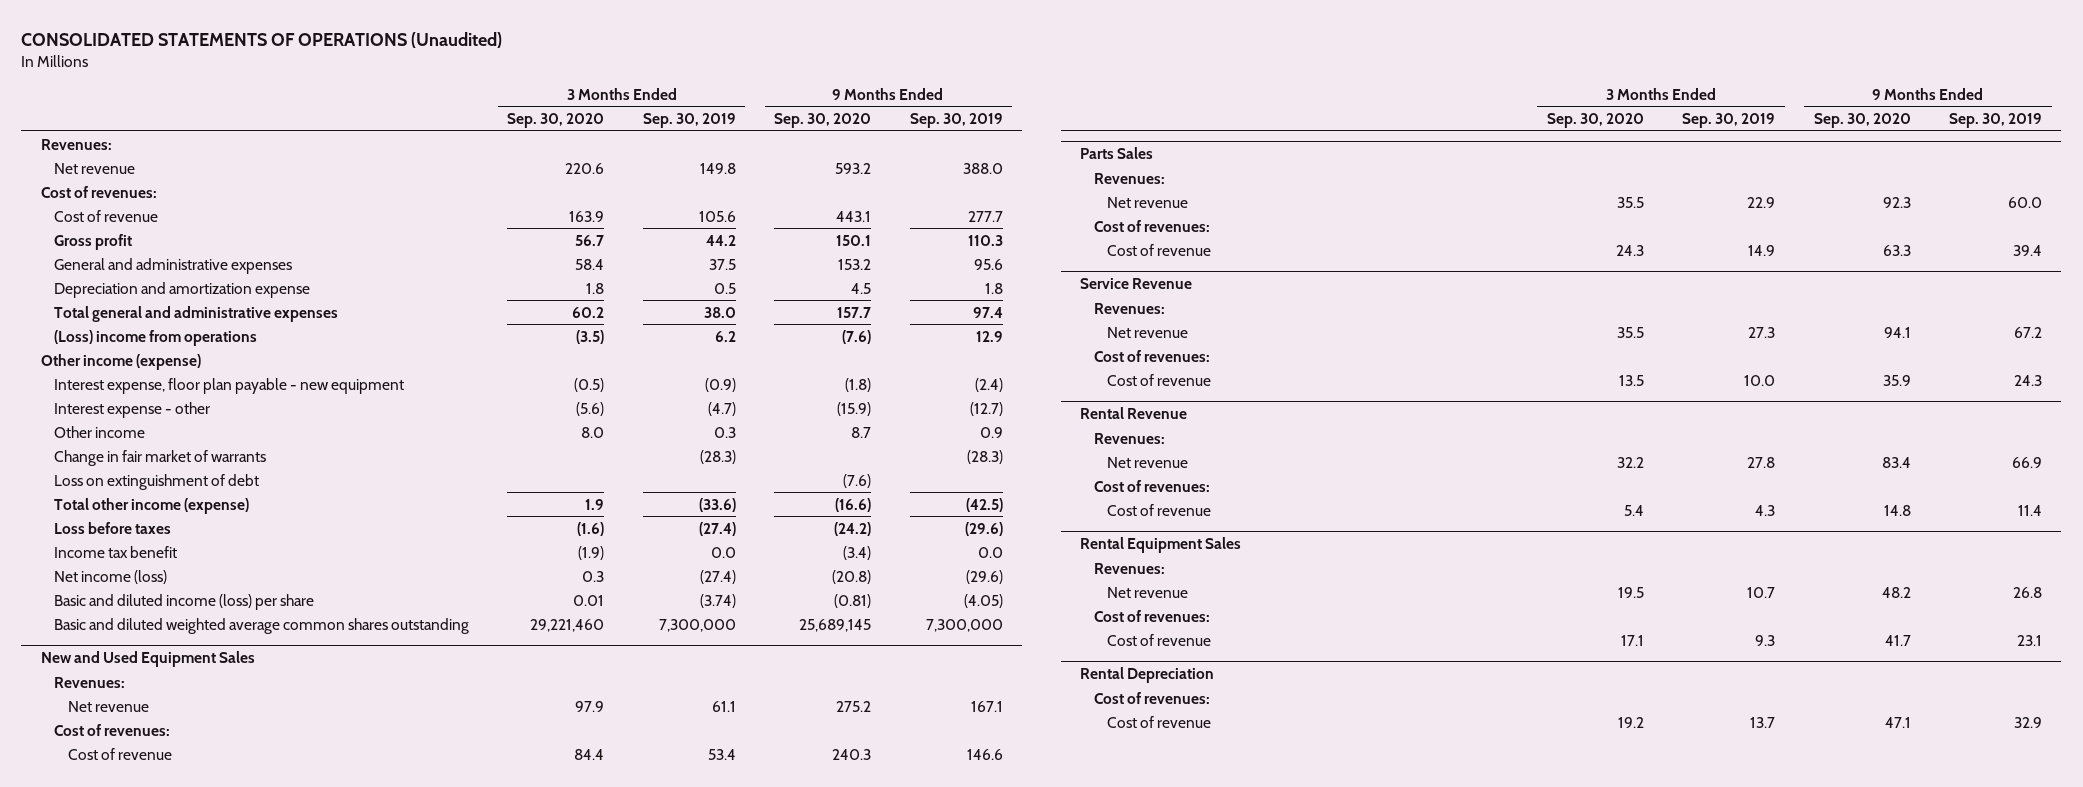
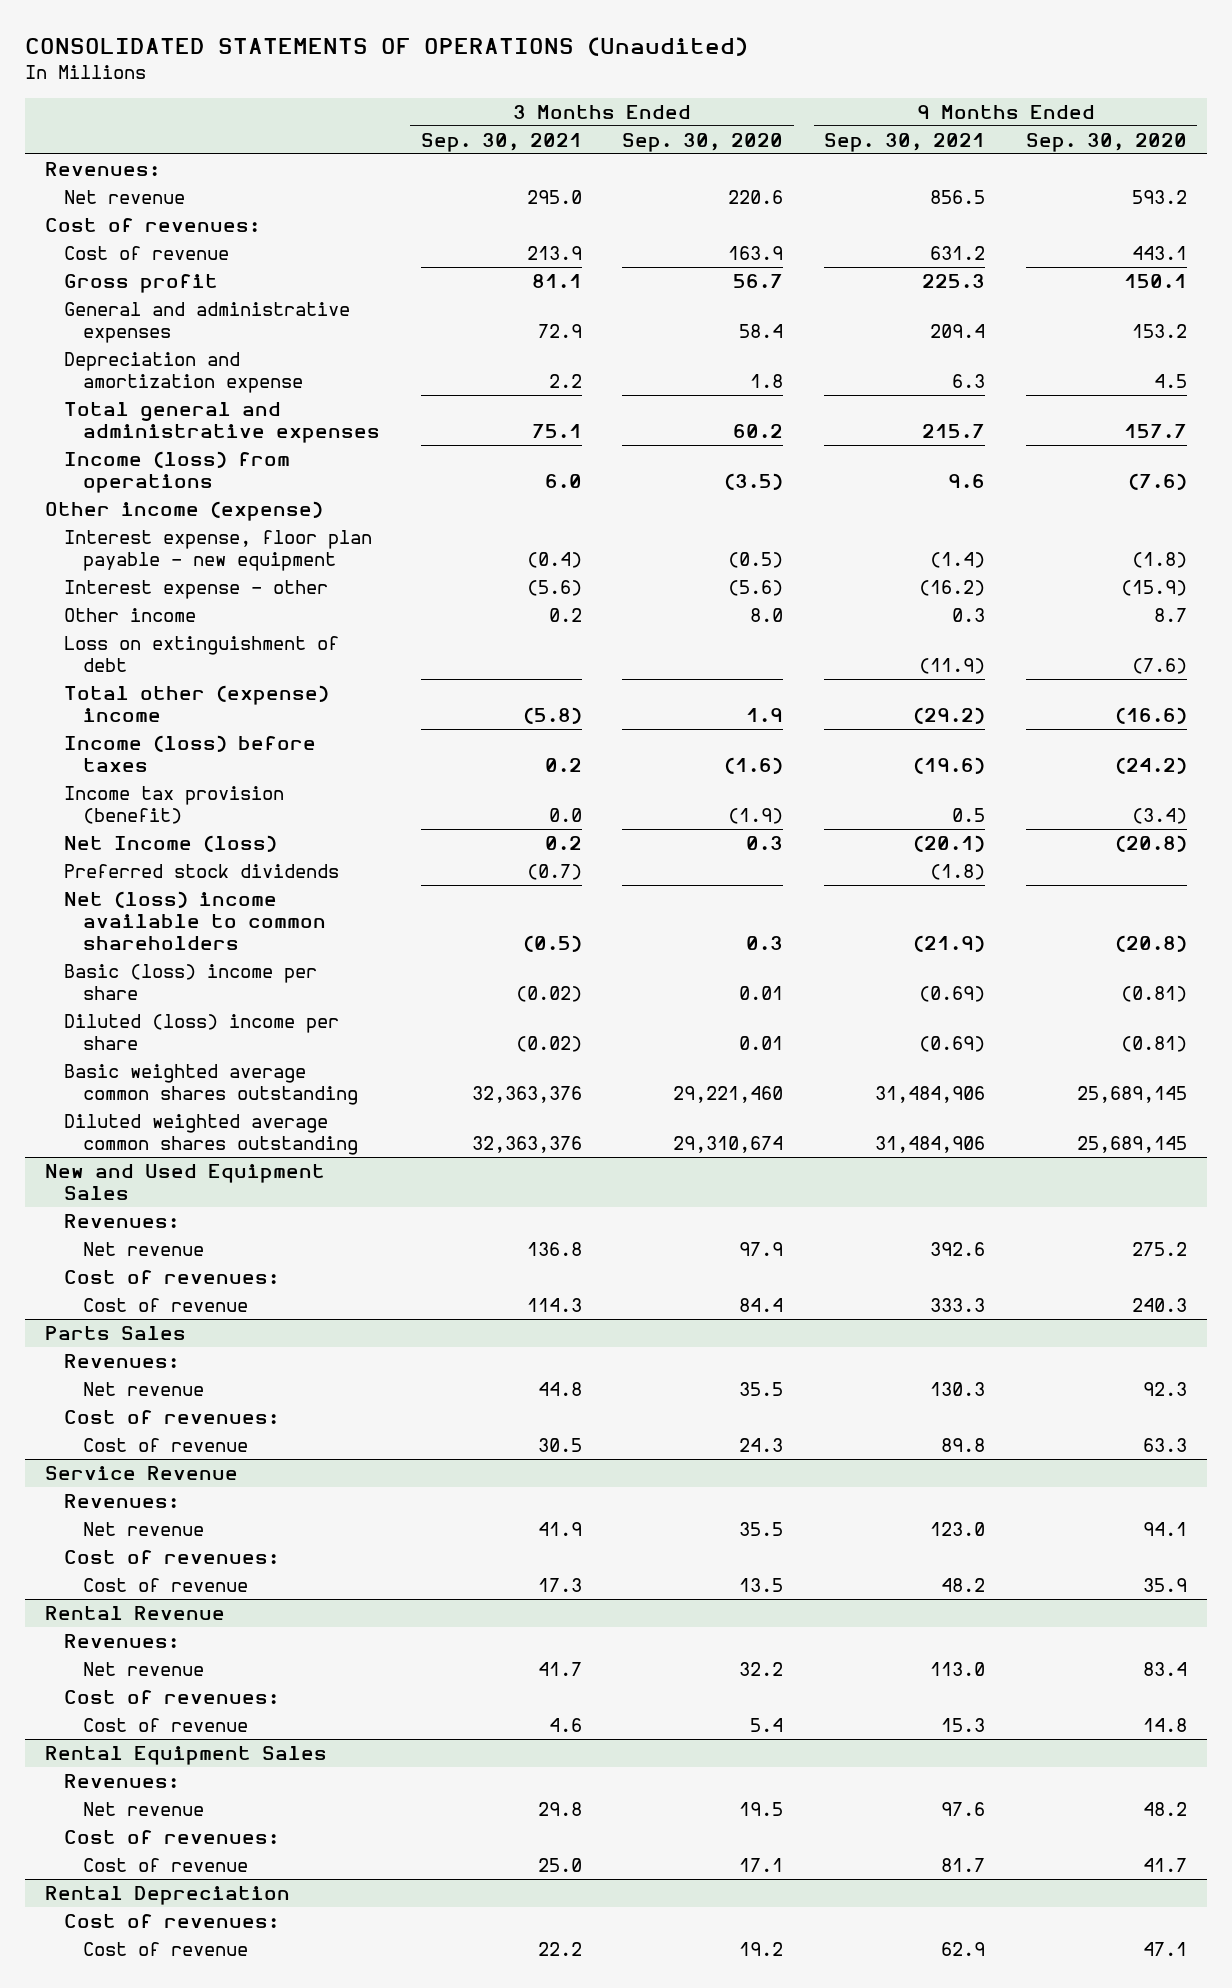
- | 3 Months Ended Sep. 30, 2020 | 3 Months Ended Sep. 30, 2019 | 9 Months Ended Sep. 30, 2020 | 9 Months Ended Sep. 30, 2019
+ | 3 Months Ended Sep. 30, 2021 | 3 Months Ended Sep. 30, 2020 | 9 Months Ended Sep. 30, 2021 | 9 Months Ended Sep. 30, 2020
- (Loss) income from operations | (3.5) | 6.2 | (7.6) | 12.9
+ Income (loss) from operations | 6.0 | (3.5) | 9.6 | (7.6)
- Change in fair market of warrants | | (28.3) | | (28.3)
- Total other income (expense) | 1.9 | (33.6) | (16.6) | (42.5)
- Loss before taxes | (1.6) | (27.4) | (24.2) | (29.6)
- Income tax benefit | (1.9) | 0.0 | (3.4) | 0.0
- Net income (loss) | 0.3 | (27.4) | (20.8) | (29.6)
- Basic and diluted income (loss) per share | 0.01 | (3.74) | (0.81) | (4.05)
- Basic and diluted weighted average common shares outstanding | 29,221,460 | 7,300,000 | 25,689,145 | 7,300,000
+ Total other (expense) income | (5.8) | 1.9 | (29.2) | (16.6)
+ Income (loss) before taxes | 0.2 | (1.6) | (19.6) | (24.2)
+ Income tax provision (benefit) | 0.0 | (1.9) | 0.5 | (3.4)
+ Net Income (loss) | 0.2 | 0.3 | (20.1) | (20.8)
+ Preferred stock dividends | (0.7) | | (1.8) |
+ Net (loss) income available to common shareholders | (0.5) | 0.3 | (21.9) | (20.8)
+ Basic (loss) income per share | (0.02) | 0.01 | (0.69) | (0.81)
+ Diluted (loss) income per share | (0.02) | 0.01 | (0.69) | (0.81)
+ Basic weighted average common shares outstanding | 32,363,376 | 29,221,460 | 31,484,906 | 25,689,145
+ Diluted weighted average common shares outstanding | 32,363,376 | 29,310,674 | 31,484,906 | 25,689,145

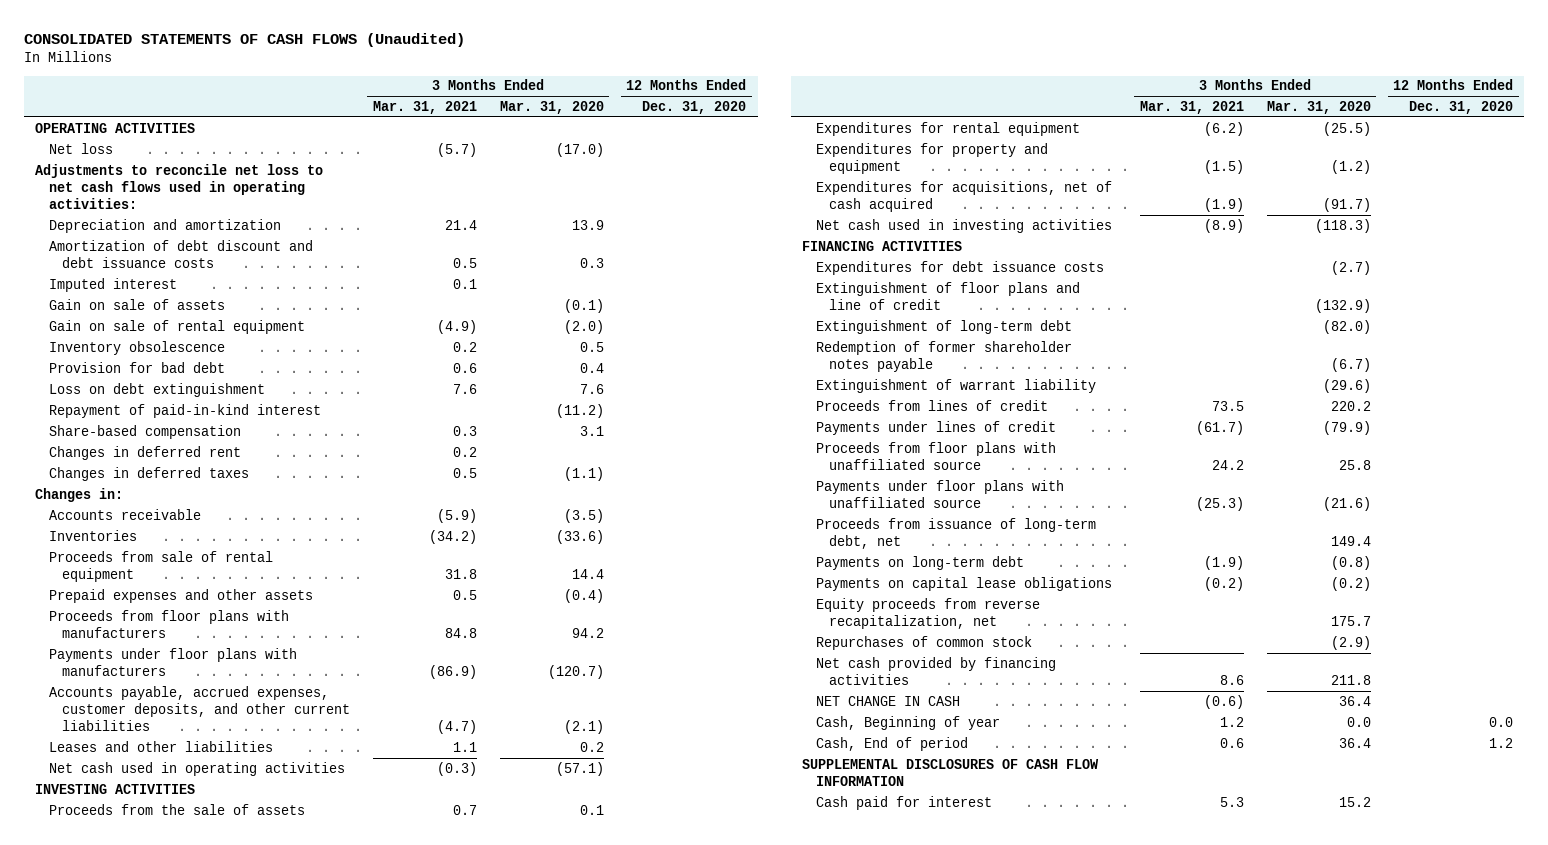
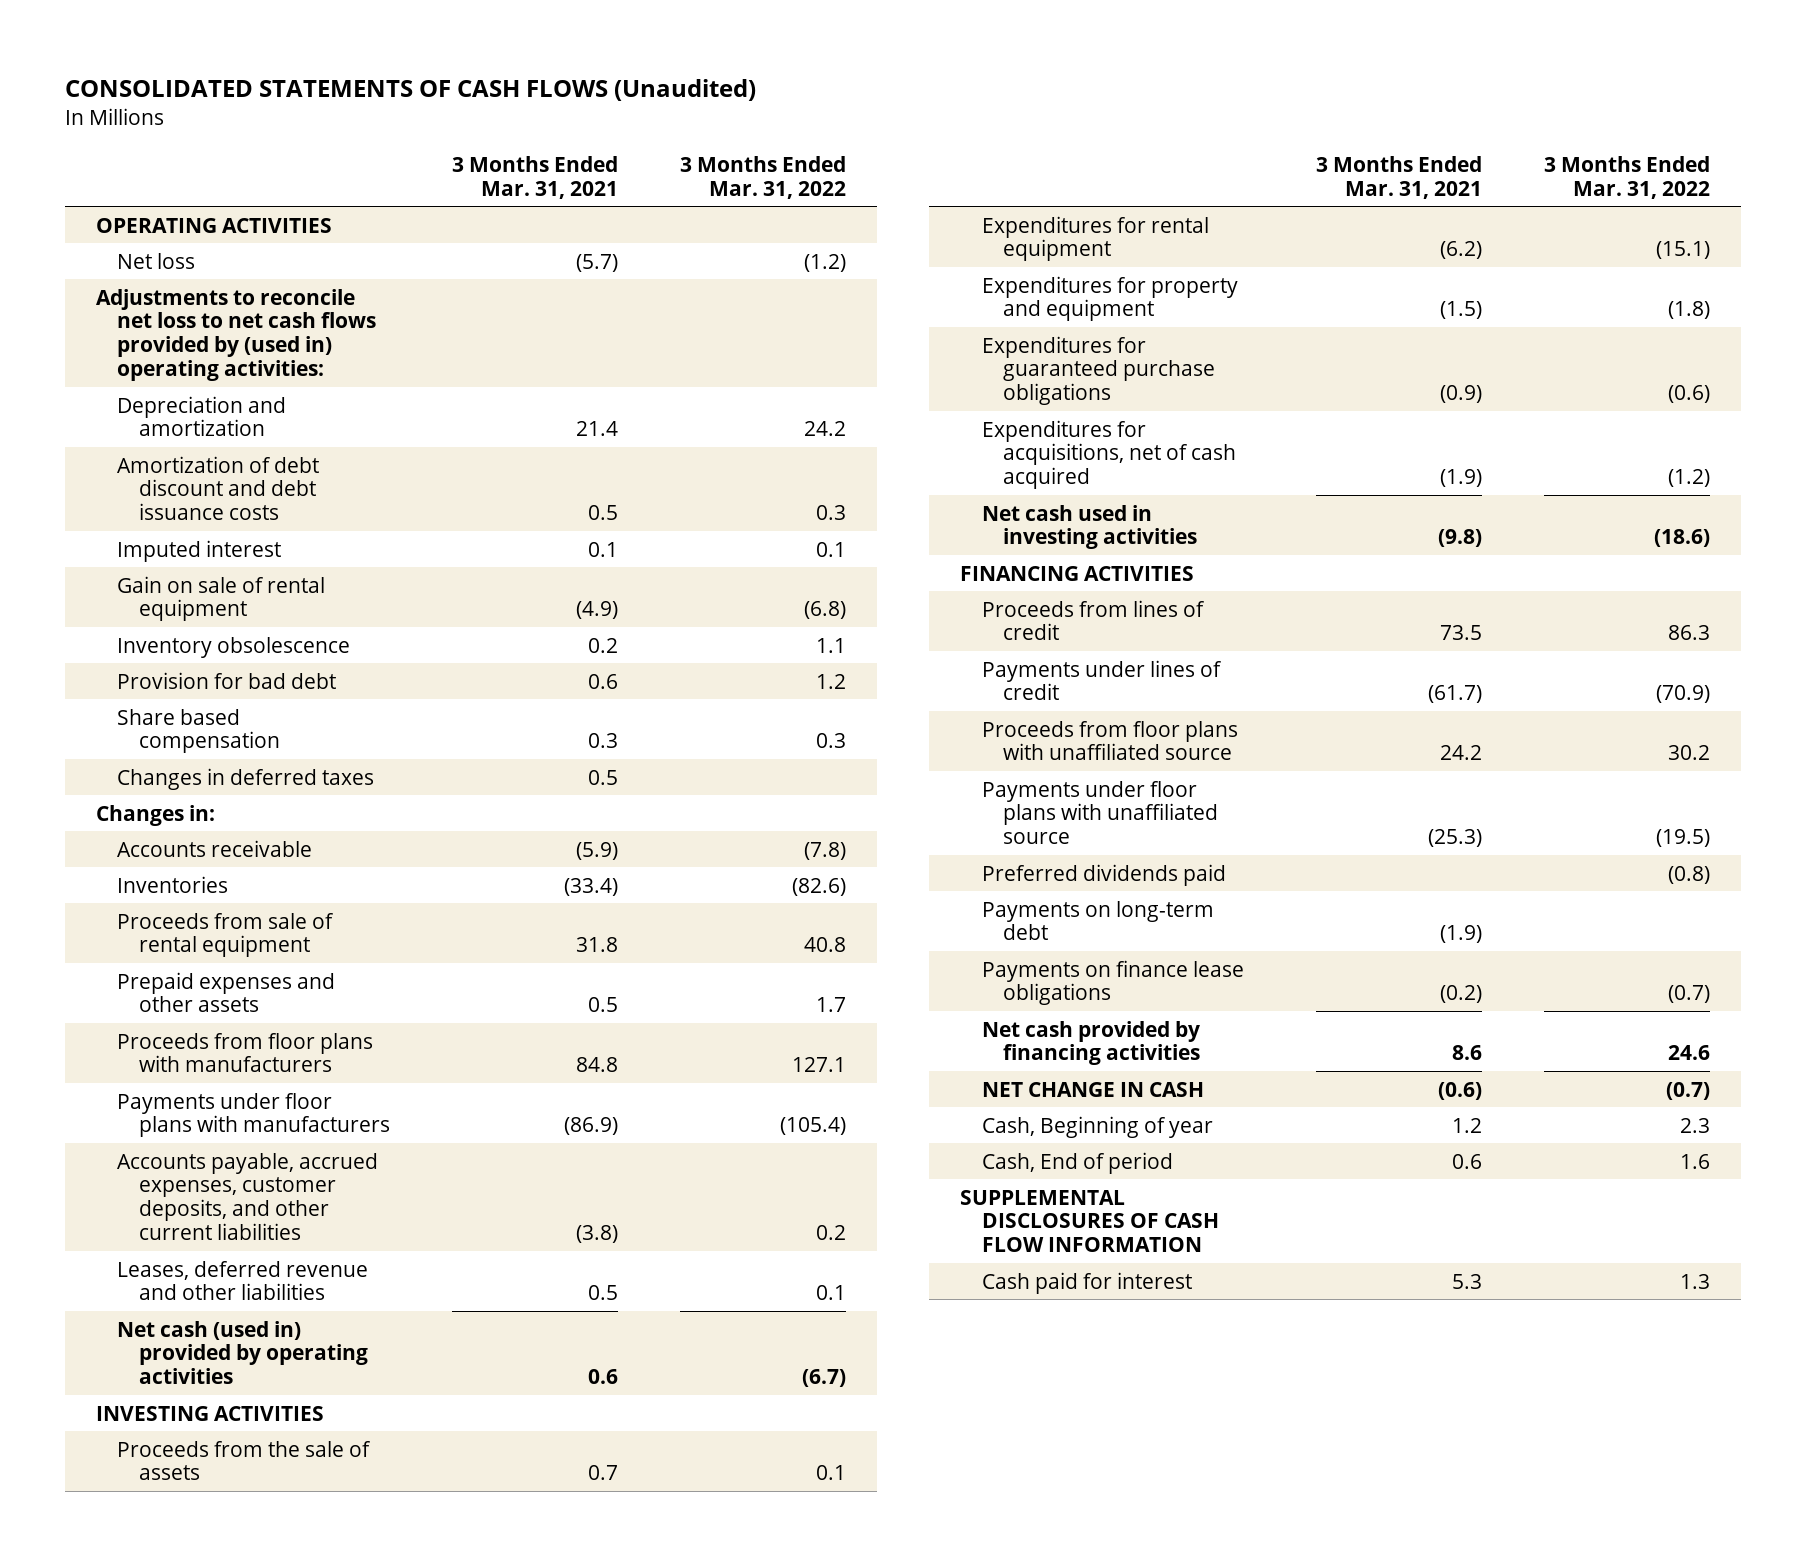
- | 3 Months Ended Mar. 31, 2021 | 3 Months Ended Mar. 31, 2020 | 12 Months Ended Dec. 31, 2020
+ | 3 Months Ended Mar. 31, 2021 | 3 Months Ended Mar. 31, 2022
- Adjustments to reconcile net loss to net cash flows used in operating activities:
+ Adjustments to reconcile net loss to net cash flows provided by (used in) operating activities:
- Gain on sale of assets | | (0.1) |
- Loss on debt extinguishment | 7.6 | 7.6 |
- Repayment of paid-in-kind interest | | (11.2) |
- Share-based compensation | 0.3 | 3.1 |
- Changes in deferred rent | 0.2 | |
+ Share based compensation | 0.3 | 0.3
- Inventories | (34.2) | (33.6) |
+ Inventories | (33.4) | (82.6)
- Accounts payable, accrued expenses, customer deposits, and other current liabilities | (4.7) | (2.1) |
- Leases and other liabilities | 1.1 | 0.2 |
- Net cash used in operating activities | (0.3) | (57.1) |
+ Accounts payable, accrued expenses, customer deposits, and other current liabilities | (3.8) | 0.2
+ Leases, deferred revenue and other liabilities | 0.5 | 0.1
+ Net cash (used in) provided by operating activities | 0.6 | (6.7)
+ Expenditures for guaranteed purchase obligations | (0.9) | (0.6)
- Net cash used in investing activities | (8.9) | (118.3) |
+ Net cash used in investing activities | (9.8) | (18.6)
- Expenditures for debt issuance costs | | (2.7) |
- Extinguishment of floor plans and line of credit | | (132.9) |
- Extinguishment of long-term debt | | (82.0) |
- Redemption of former shareholder notes payable | | (6.7) |
- Extinguishment of warrant liability | | (29.6) |
- Proceeds from issuance of long-term debt, net | | 149.4 |
+ Preferred dividends paid | | (0.8)
- Payments on capital lease obligations | (0.2) | (0.2) |
- Equity proceeds from reverse recapitalization, net | | 175.7 |
- Repurchases of common stock | | (2.9) |
+ Payments on finance lease obligations | (0.2) | (0.7)

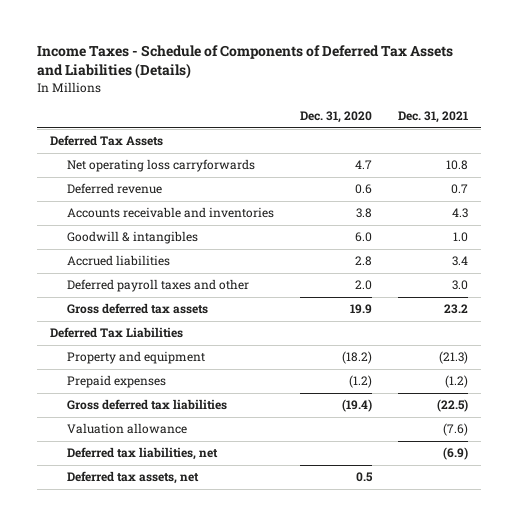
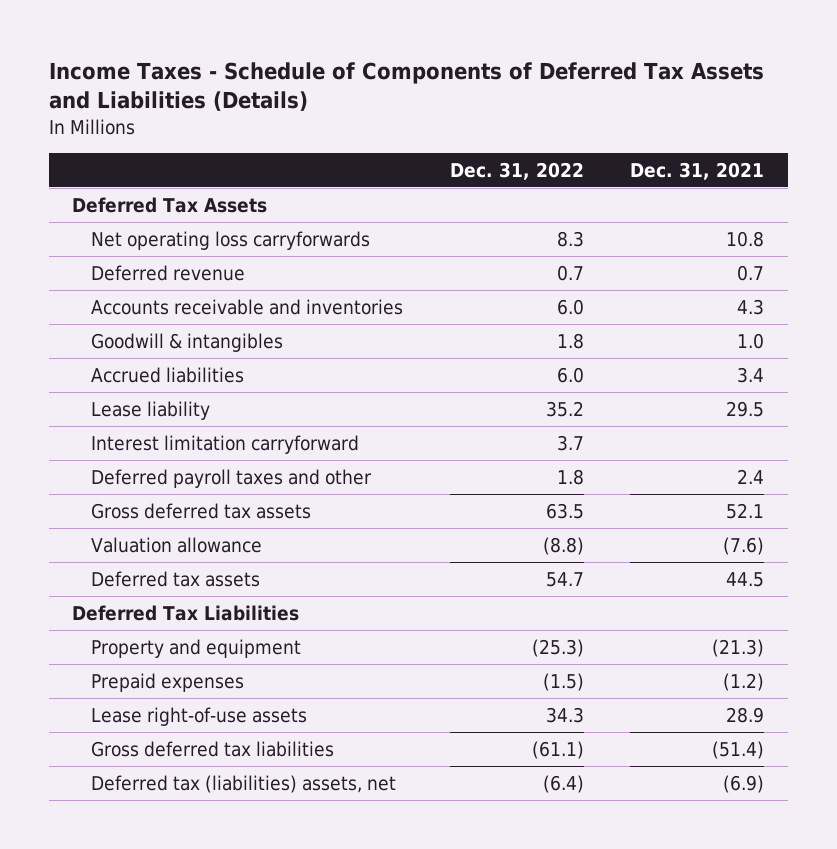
- | Dec. 31, 2020 | Dec. 31, 2021
+ | Dec. 31, 2022 | Dec. 31, 2021
- Deferred payroll taxes and other | 2.0 | 3.0
- Gross deferred tax assets | 19.9 | 23.2
+ Lease liability | 35.2 | 29.5
+ Interest limitation carryforward | 3.7 |
+ Deferred payroll taxes and other | 1.8 | 2.4
+ Gross deferred tax assets | 63.5 | 52.1
moved up: Valuation allowance | (8.8) | (7.6)
+ Deferred tax assets | 54.7 | 44.5
- Gross deferred tax liabilities | (19.4) | (22.5)
- Deferred tax liabilities, net | | (6.9)
- Deferred tax assets, net | 0.5 |
+ Lease right-of-use assets | 34.3 | 28.9
+ Gross deferred tax liabilities | (61.1) | (51.4)
+ Deferred tax (liabilities) assets, net | (6.4) | (6.9)

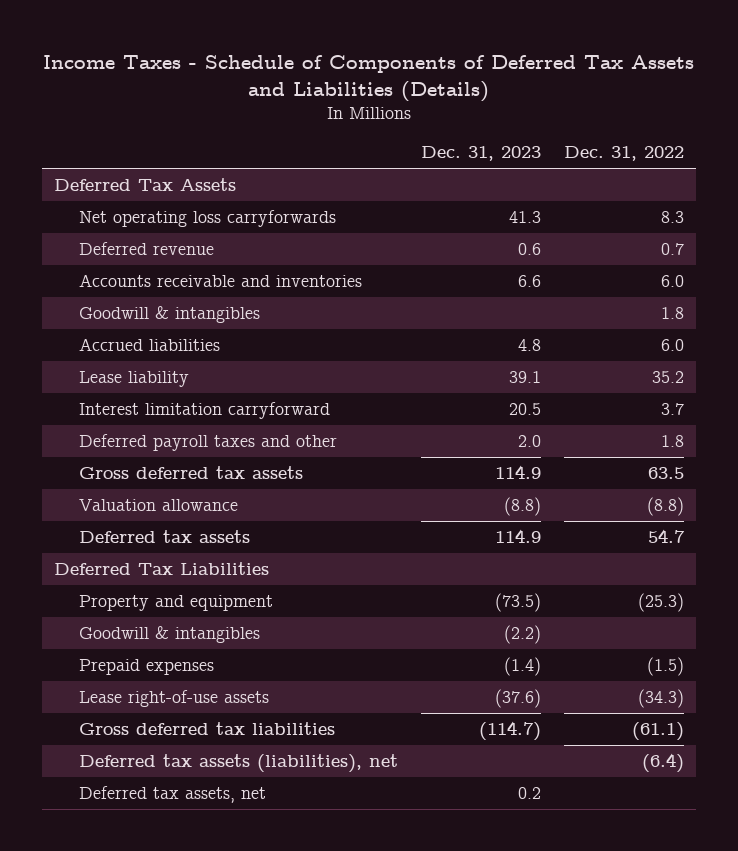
- | Dec. 31, 2022 | Dec. 31, 2021
+ | Dec. 31, 2023 | Dec. 31, 2022
+ Goodwill & intangibles | (2.2) |
- Lease right-of-use assets | 34.3 | 28.9
+ Lease right-of-use assets | (37.6) | (34.3)
- Deferred tax (liabilities) assets, net | (6.4) | (6.9)
+ Deferred tax assets (liabilities), net | | (6.4)
+ Deferred tax assets, net | 0.2 |

